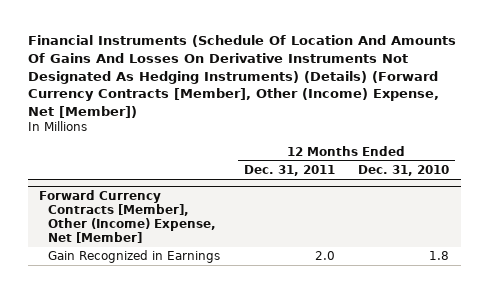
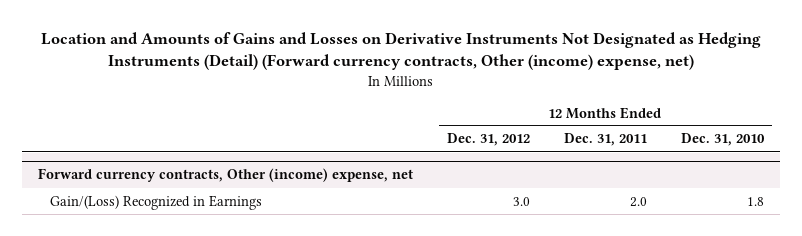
- Financial Instruments (Schedule Of Location And Amounts Of Gains And Losses On Derivative Instruments Not Designated As Hedging Instruments) (Details) (Forward Currency Contracts [Member], Other (Income) Expense, Net [Member])
+ Location and Amounts of Gains and Losses on Derivative Instruments Not Designated as Hedging Instruments (Detail) (Forward currency contracts, Other (income) expense, net)
- | 12 Months Ended Dec. 31, 2011 | 12 Months Ended Dec. 31, 2010
+ | 12 Months Ended Dec. 31, 2012 | 12 Months Ended Dec. 31, 2011 | 12 Months Ended Dec. 31, 2010
- Forward Currency Contracts [Member], Other (Income) Expense, Net [Member]
- Gain Recognized in Earnings | 2.0 | 1.8
+ Forward currency contracts, Other (income) expense, net
+ Gain/(Loss) Recognized in Earnings | 3.0 | 2.0 | 1.8

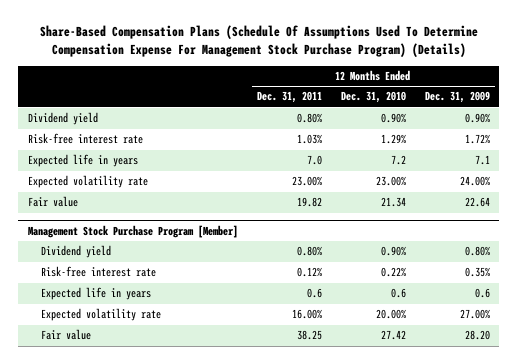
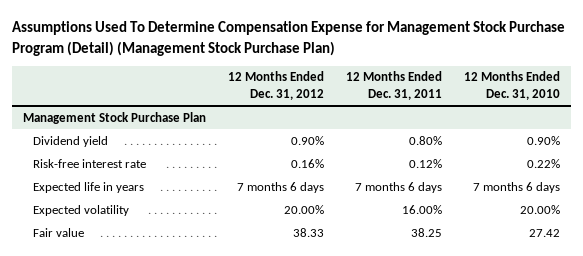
- Share-Based Compensation Plans (Schedule Of Assumptions Used To Determine Compensation Expense For Management Stock Purchase Program) (Details)
+ Assumptions Used To Determine Compensation Expense for Management Stock Purchase Program (Detail) (Management Stock Purchase Plan)
- | 12 Months Ended Dec. 31, 2011 | 12 Months Ended Dec. 31, 2010 | 12 Months Ended Dec. 31, 2009
+ | 12 Months Ended Dec. 31, 2012 | 12 Months Ended Dec. 31, 2011 | 12 Months Ended Dec. 31, 2010
- Dividend yield | 0.80% | 0.90% | 0.90%
- Risk-free interest rate | 1.03% | 1.29% | 1.72%
- Expected life in years | 7.0 | 7.2 | 7.1
- Expected volatility rate | 23.00% | 23.00% | 24.00%
- Fair value | 19.82 | 21.34 | 22.64
- Management Stock Purchase Program [Member]
+ Management Stock Purchase Plan
- Expected life in years | 0.6 | 0.6 | 0.6
- Expected volatility rate | 16.00% | 20.00% | 27.00%
+ Expected life in years | 7 months 6 days | 7 months 6 days | 7 months 6 days
+ Expected volatility | 20.00% | 16.00% | 20.00%

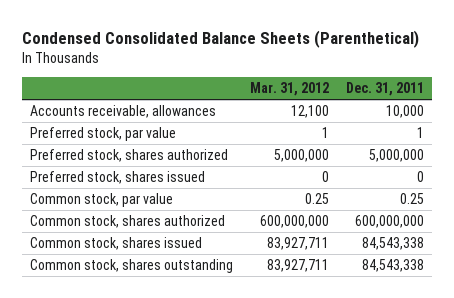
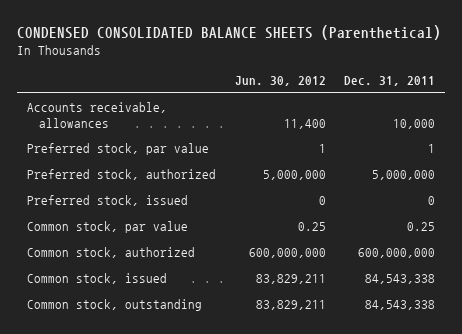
- Condensed Consolidated Balance Sheets (Parenthetical)
+ CONDENSED CONSOLIDATED BALANCE SHEETS (Parenthetical)
- | Mar. 31, 2012 | Dec. 31, 2011
+ | Jun. 30, 2012 | Dec. 31, 2011
- Preferred stock, shares authorized | 5,000,000 | 5,000,000
- Preferred stock, shares issued | 0 | 0
+ Preferred stock, authorized | 5,000,000 | 5,000,000
+ Preferred stock, issued | 0 | 0
- Common stock, shares authorized | 600,000,000 | 600,000,000
- Common stock, shares issued | 83,927,711 | 84,543,338
- Common stock, shares outstanding | 83,927,711 | 84,543,338
+ Common stock, authorized | 600,000,000 | 600,000,000
+ Common stock, issued | 83,829,211 | 84,543,338
+ Common stock, outstanding | 83,829,211 | 84,543,338

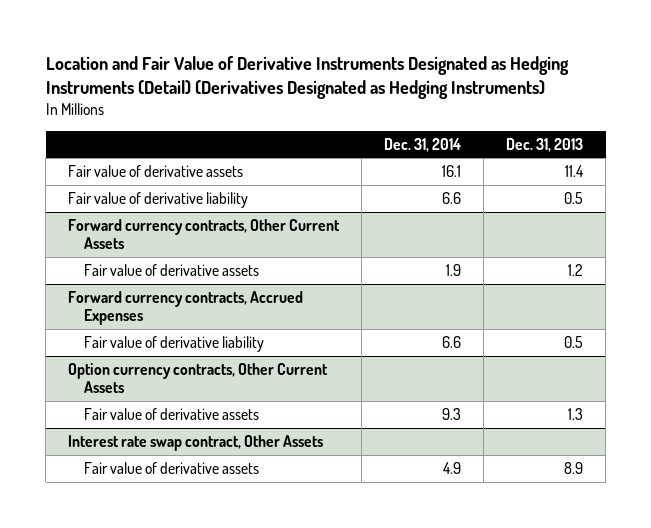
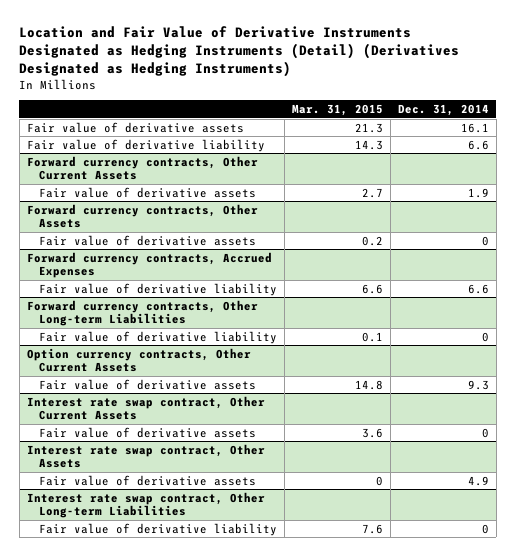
- | Dec. 31, 2014 | Dec. 31, 2013
+ | Mar. 31, 2015 | Dec. 31, 2014
+ Forward currency contracts, Other Assets
+ Fair value of derivative assets | 0.2 | 0
+ Forward currency contracts, Other Long-term Liabilities
+ Fair value of derivative liability | 0.1 | 0
+ Interest rate swap contract, Other Current Assets
+ Fair value of derivative assets | 3.6 | 0
+ Interest rate swap contract, Other Long-term Liabilities
+ Fair value of derivative liability | 7.6 | 0

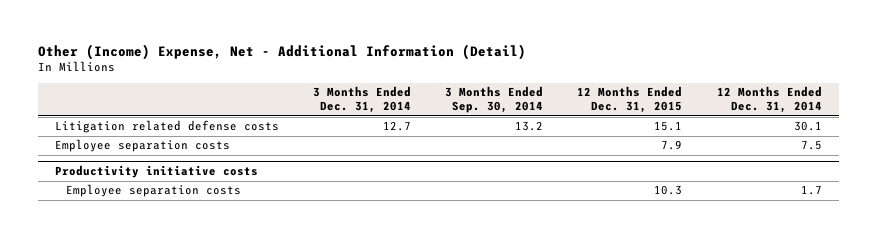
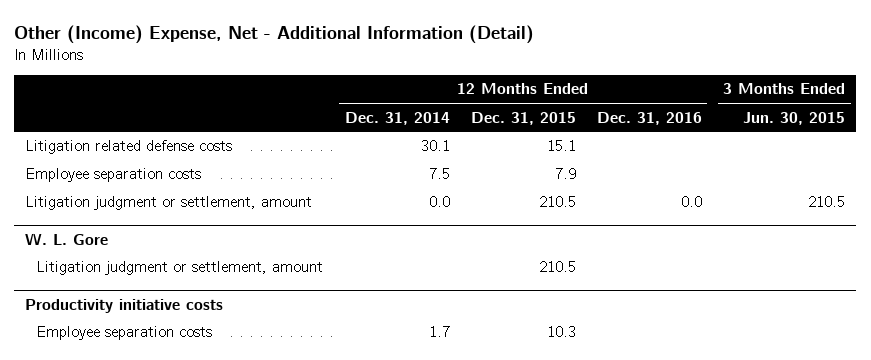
- | 3 Months Ended Dec. 31, 2014 | 3 Months Ended Sep. 30, 2014 | 12 Months Ended Dec. 31, 2015 | 12 Months Ended Dec. 31, 2014
+ | 12 Months Ended Dec. 31, 2014 | 12 Months Ended Dec. 31, 2015 | 12 Months Ended Dec. 31, 2016 | 3 Months Ended Jun. 30, 2015
+ Litigation judgment or settlement, amount | 0.0 | 210.5 | 0.0 | 210.5
+ W. L. Gore
+ Litigation judgment or settlement, amount | | 210.5 | |

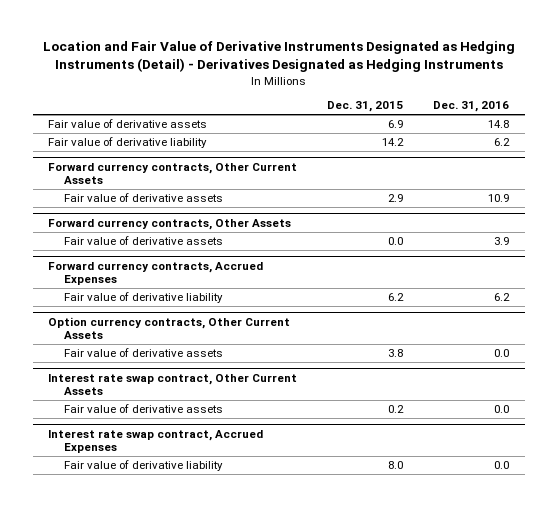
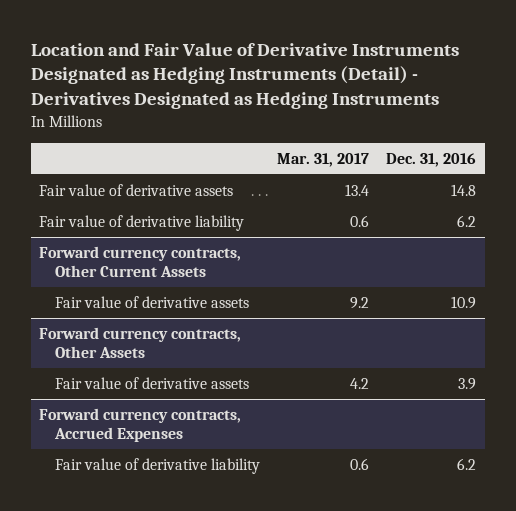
- | Dec. 31, 2015 | Dec. 31, 2016
+ | Mar. 31, 2017 | Dec. 31, 2016
- Option currency contracts, Other Current Assets
- Fair value of derivative assets | 3.8 | 0.0
- Interest rate swap contract, Other Current Assets
- Fair value of derivative assets | 0.2 | 0.0
- Interest rate swap contract, Accrued Expenses
- Fair value of derivative liability | 8.0 | 0.0

